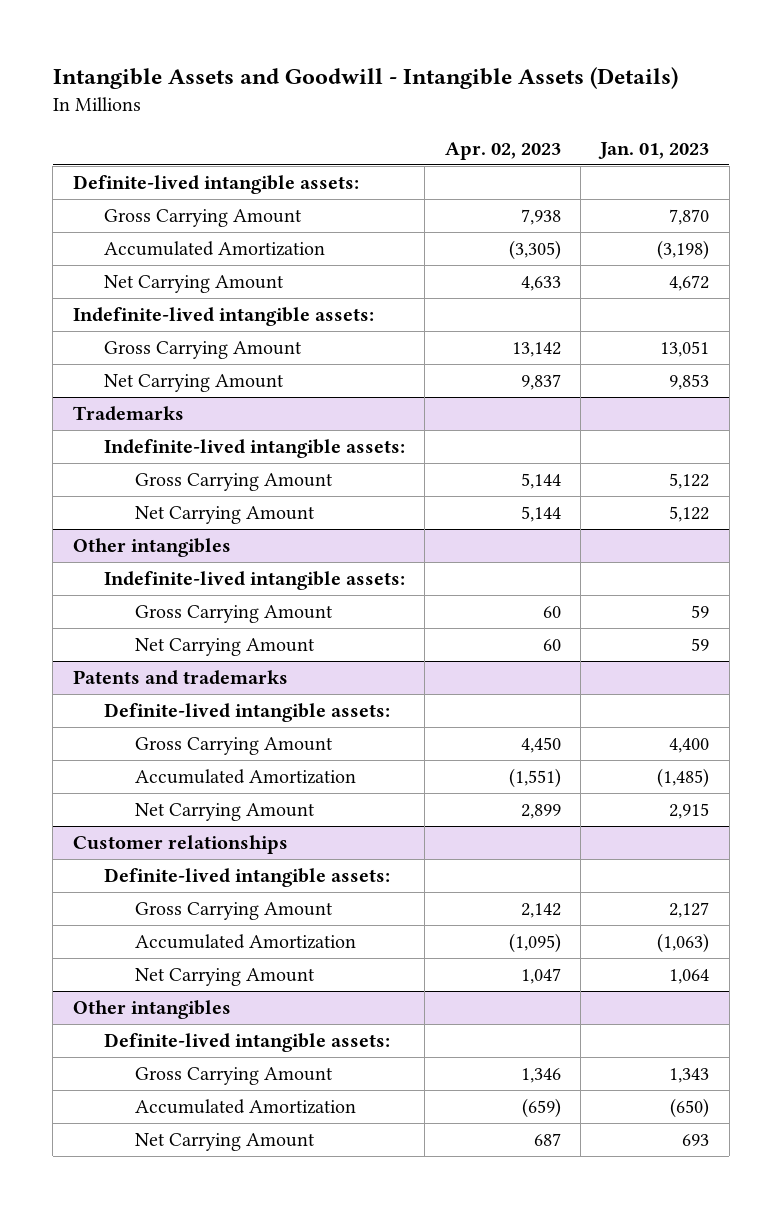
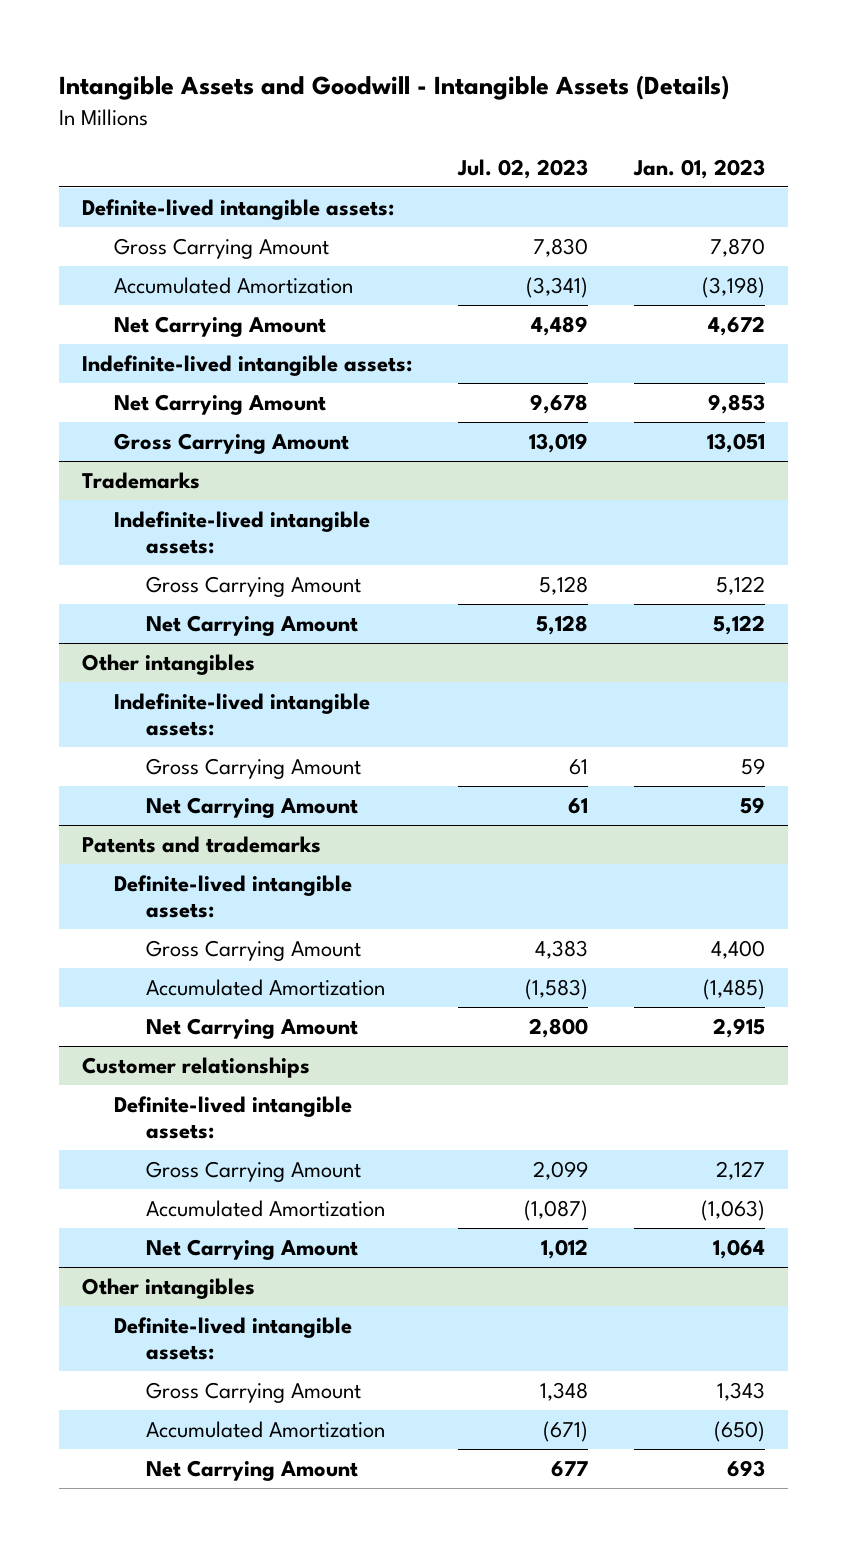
- | Apr. 02, 2023 | Jan. 01, 2023
+ | Jul. 02, 2023 | Jan. 01, 2023
moved down: Gross Carrying Amount | 13,019 | 13,051

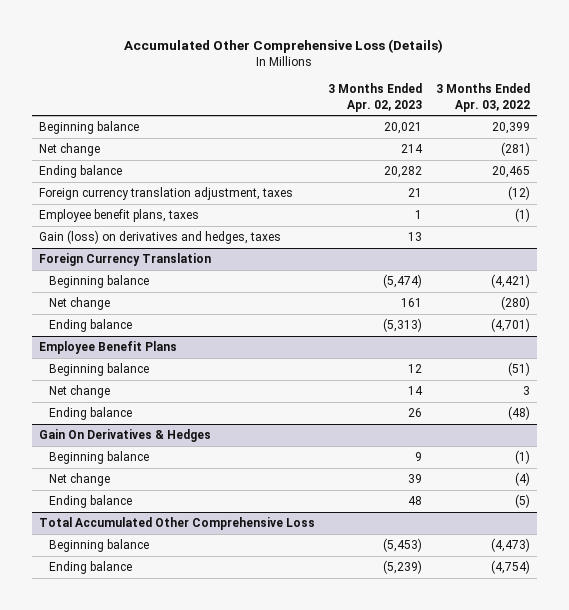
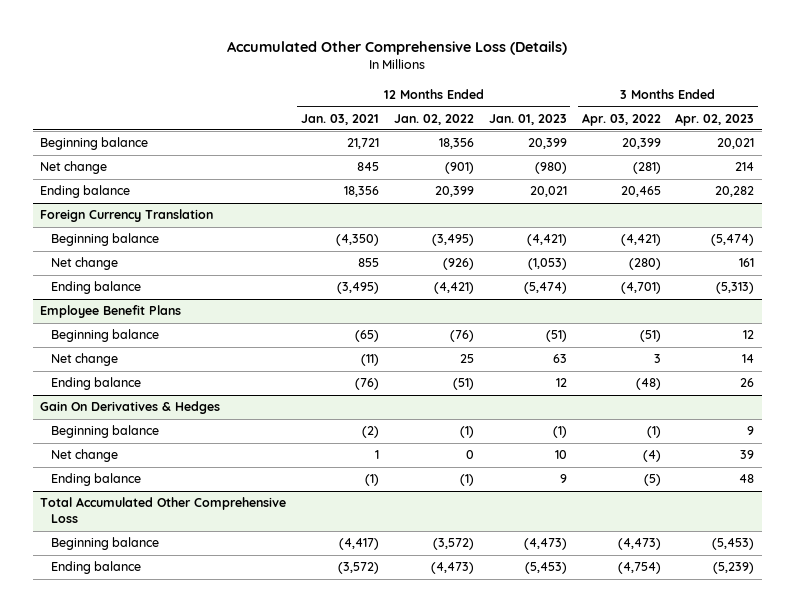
- | 3 Months Ended Apr. 02, 2023 | 3 Months Ended Apr. 03, 2022
+ | 12 Months Ended Jan. 03, 2021 | 12 Months Ended Jan. 02, 2022 | 12 Months Ended Jan. 01, 2023 | 3 Months Ended Apr. 03, 2022 | 3 Months Ended Apr. 02, 2023
- Foreign currency translation adjustment, taxes | 21 | (12)
- Employee benefit plans, taxes | 1 | (1)
- Gain (loss) on derivatives and hedges, taxes | 13 |

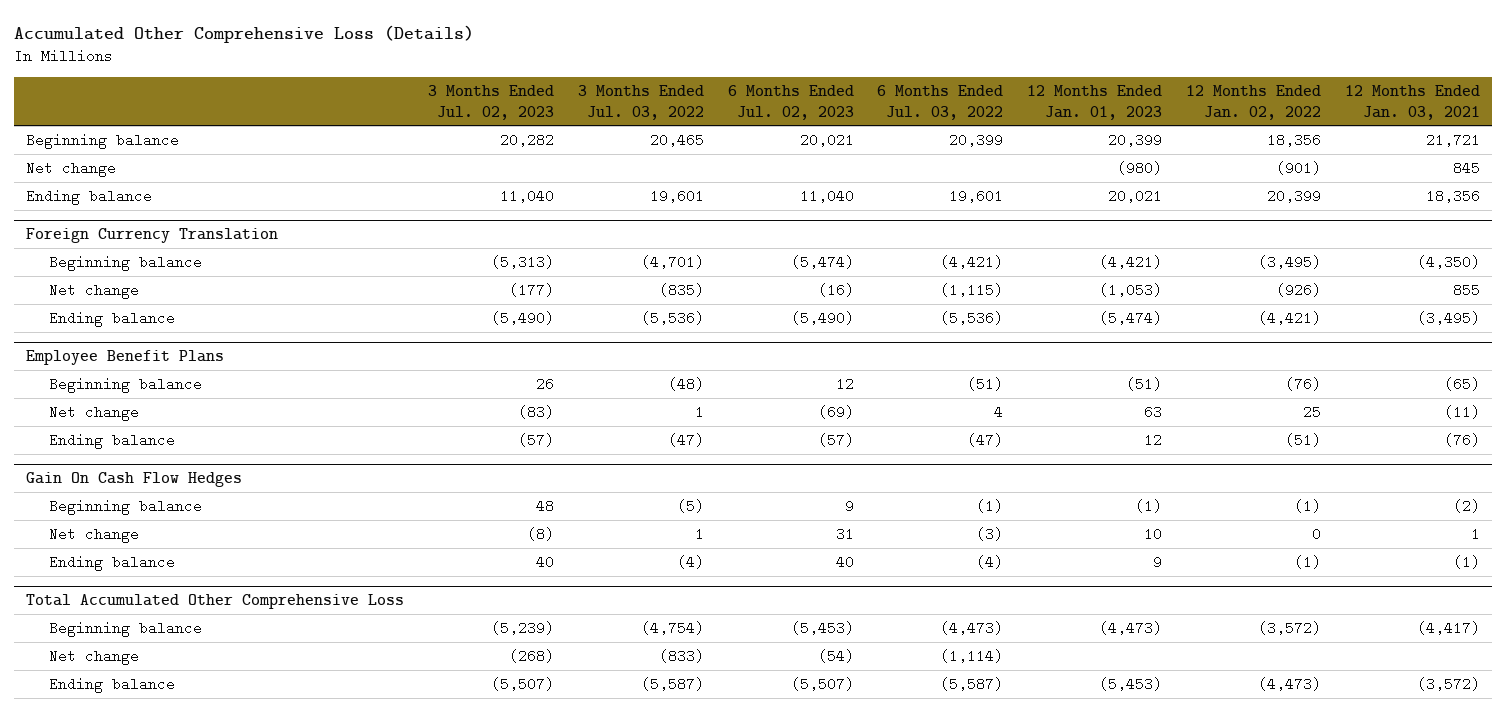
- | 12 Months Ended Jan. 03, 2021 | 12 Months Ended Jan. 02, 2022 | 12 Months Ended Jan. 01, 2023 | 3 Months Ended Apr. 03, 2022 | 3 Months Ended Apr. 02, 2023
+ | 3 Months Ended Jul. 02, 2023 | 3 Months Ended Jul. 03, 2022 | 6 Months Ended Jul. 02, 2023 | 6 Months Ended Jul. 03, 2022 | 12 Months Ended Jan. 01, 2023 | 12 Months Ended Jan. 02, 2022 | 12 Months Ended Jan. 03, 2021
- Gain On Derivatives & Hedges
+ Gain On Cash Flow Hedges
@ Total Accumulated Other Comprehensive Loss
+ Net change | (268) | (833) | (54) | (1,114) | | |

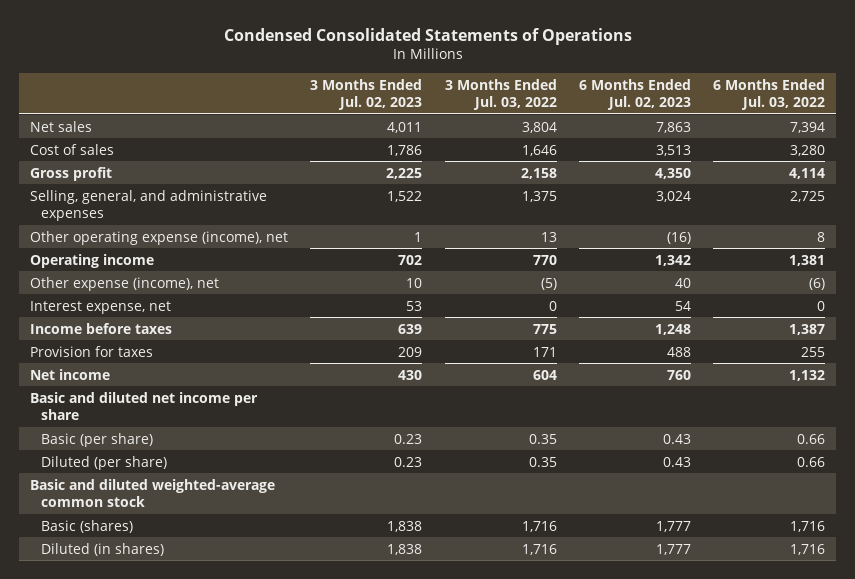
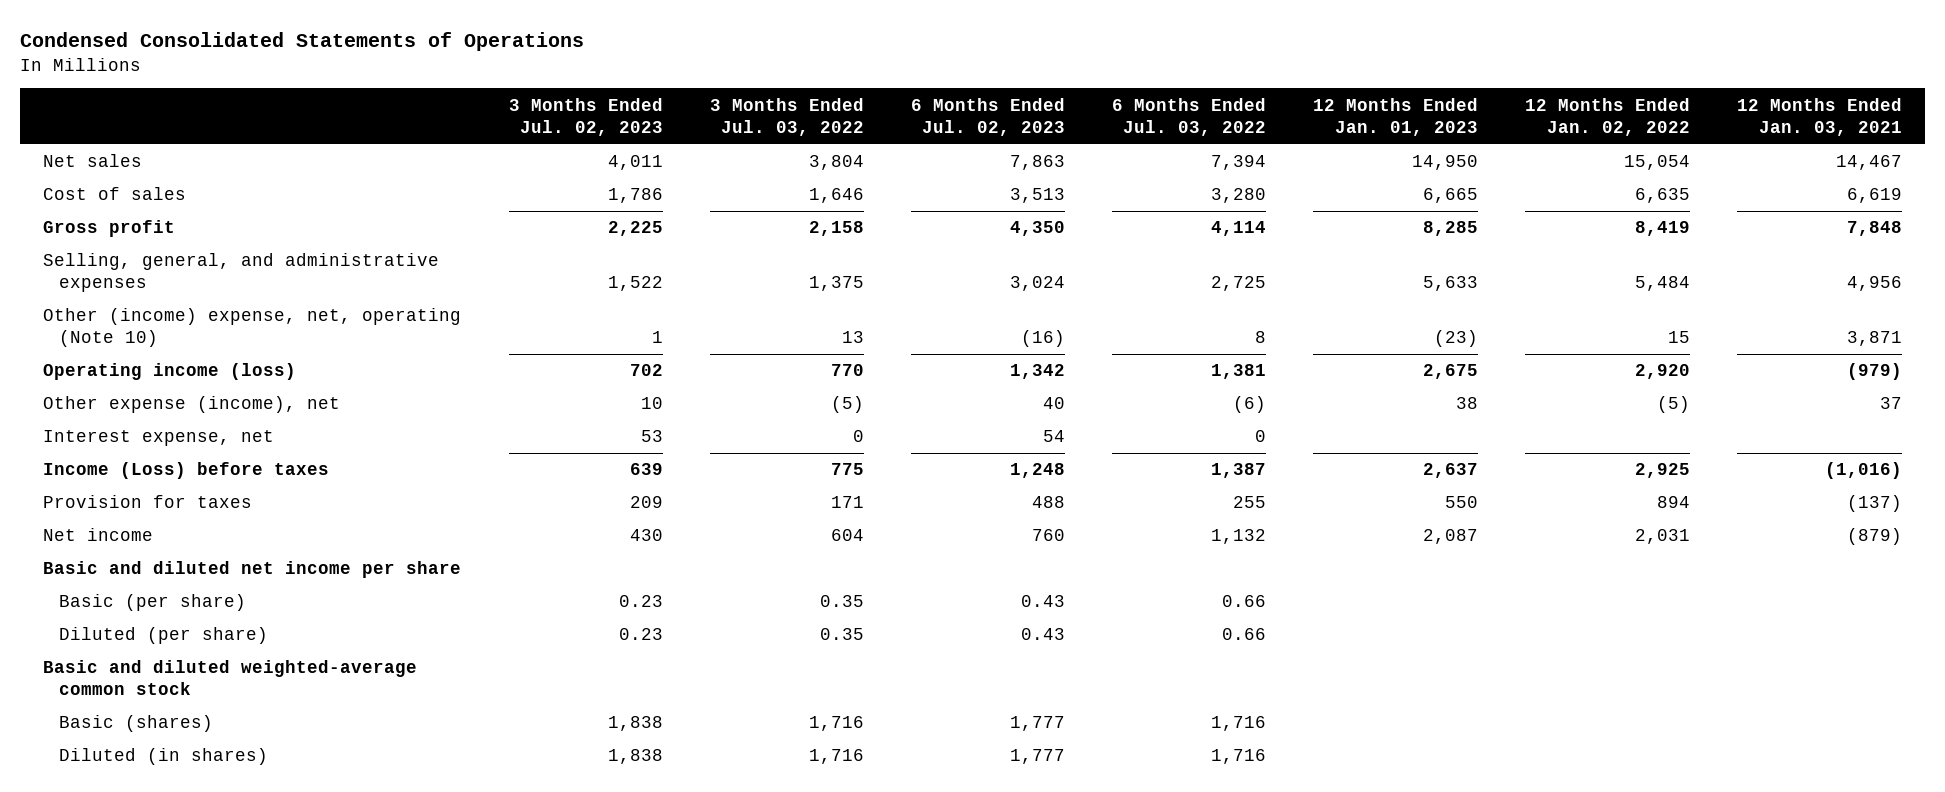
- | 3 Months Ended Jul. 02, 2023 | 3 Months Ended Jul. 03, 2022 | 6 Months Ended Jul. 02, 2023 | 6 Months Ended Jul. 03, 2022
+ | 3 Months Ended Jul. 02, 2023 | 3 Months Ended Jul. 03, 2022 | 6 Months Ended Jul. 02, 2023 | 6 Months Ended Jul. 03, 2022 | 12 Months Ended Jan. 01, 2023 | 12 Months Ended Jan. 02, 2022 | 12 Months Ended Jan. 03, 2021
- Other operating expense (income), net | 1 | 13 | (16) | 8
- Operating income | 702 | 770 | 1,342 | 1,381
+ Other (income) expense, net, operating (Note 10) | 1 | 13 | (16) | 8 | (23) | 15 | 3,871
+ Operating income (loss) | 702 | 770 | 1,342 | 1,381 | 2,675 | 2,920 | (979)
- Income before taxes | 639 | 775 | 1,248 | 1,387
+ Income (Loss) before taxes | 639 | 775 | 1,248 | 1,387 | 2,637 | 2,925 | (1,016)

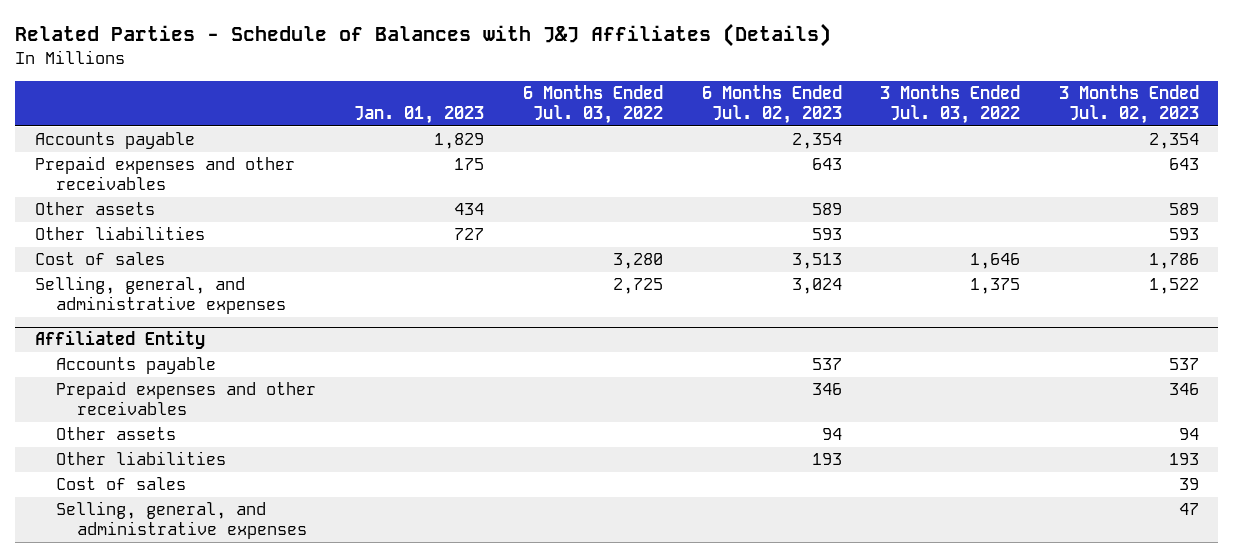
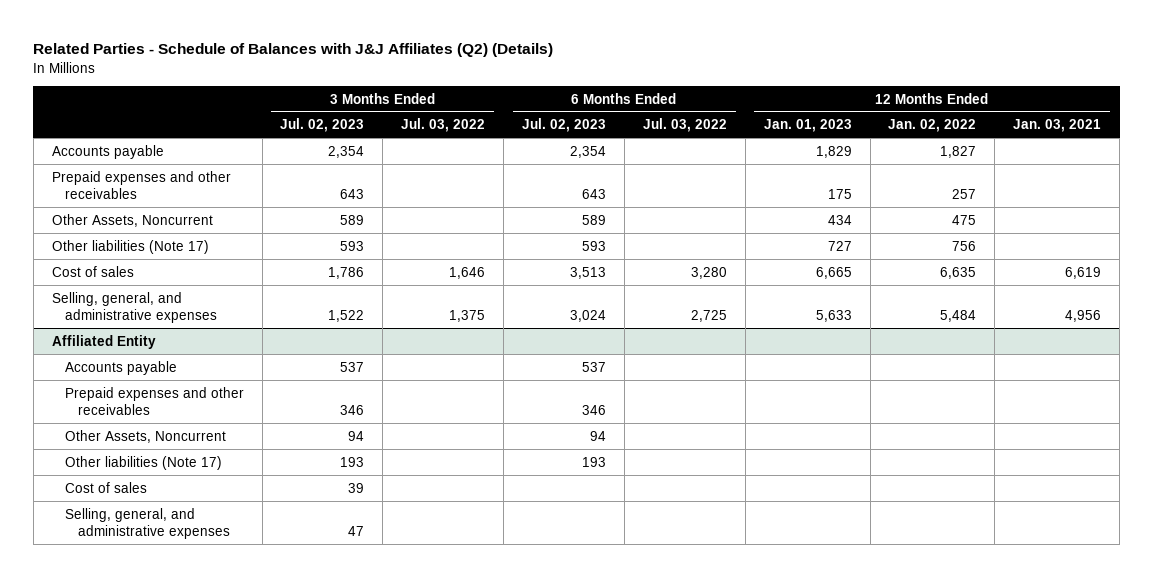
- Related Parties - Schedule of Balances with J&J Affiliates (Details)
+ Related Parties - Schedule of Balances with J&J Affiliates (Q2) (Details)
- | Jan. 01, 2023 | 6 Months Ended Jul. 03, 2022 | 6 Months Ended Jul. 02, 2023 | 3 Months Ended Jul. 03, 2022 | 3 Months Ended Jul. 02, 2023
+ | 3 Months Ended Jul. 02, 2023 | 3 Months Ended Jul. 03, 2022 | 6 Months Ended Jul. 02, 2023 | 6 Months Ended Jul. 03, 2022 | 12 Months Ended Jan. 01, 2023 | 12 Months Ended Jan. 02, 2022 | 12 Months Ended Jan. 03, 2021
- Other assets | 434 | | 589 | | 589
- Other liabilities | 727 | | 593 | | 593
+ Other Assets, Noncurrent | 589 | | 589 | | 434 | 475 |
+ Other liabilities (Note 17) | 593 | | 593 | | 727 | 756 |
@ Affiliated Entity
- Other assets | | | 94 | | 94
- Other liabilities | | | 193 | | 193
+ Other Assets, Noncurrent | 94 | | 94 | | | |
+ Other liabilities (Note 17) | 193 | | 193 | | | |

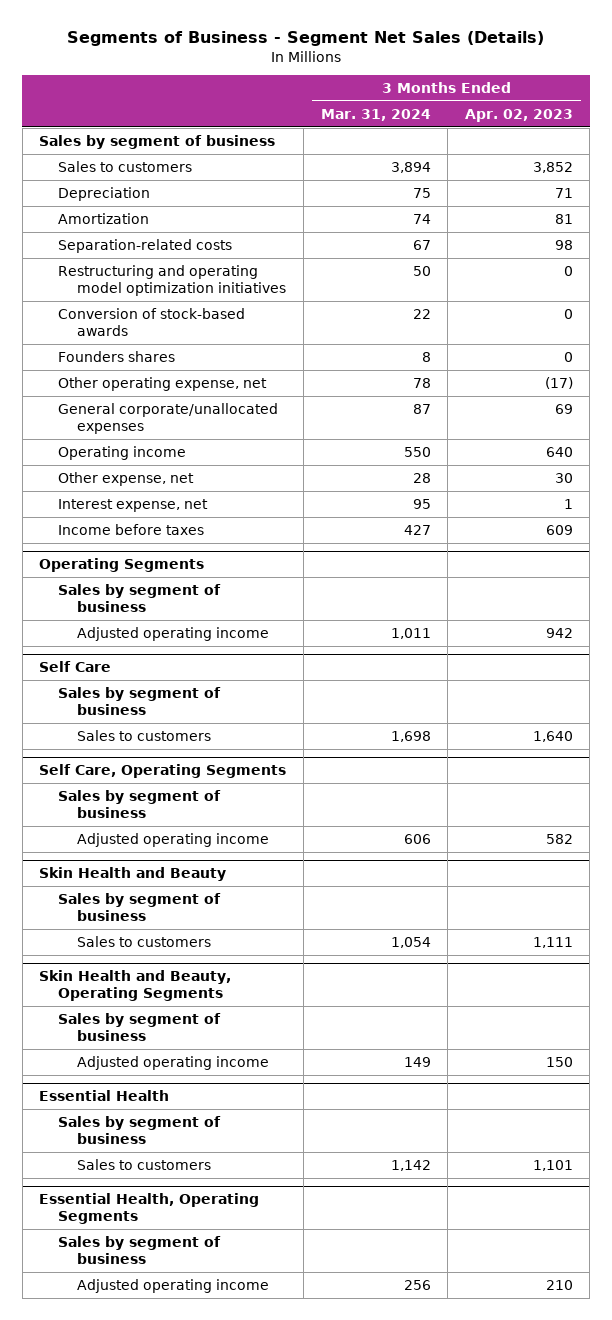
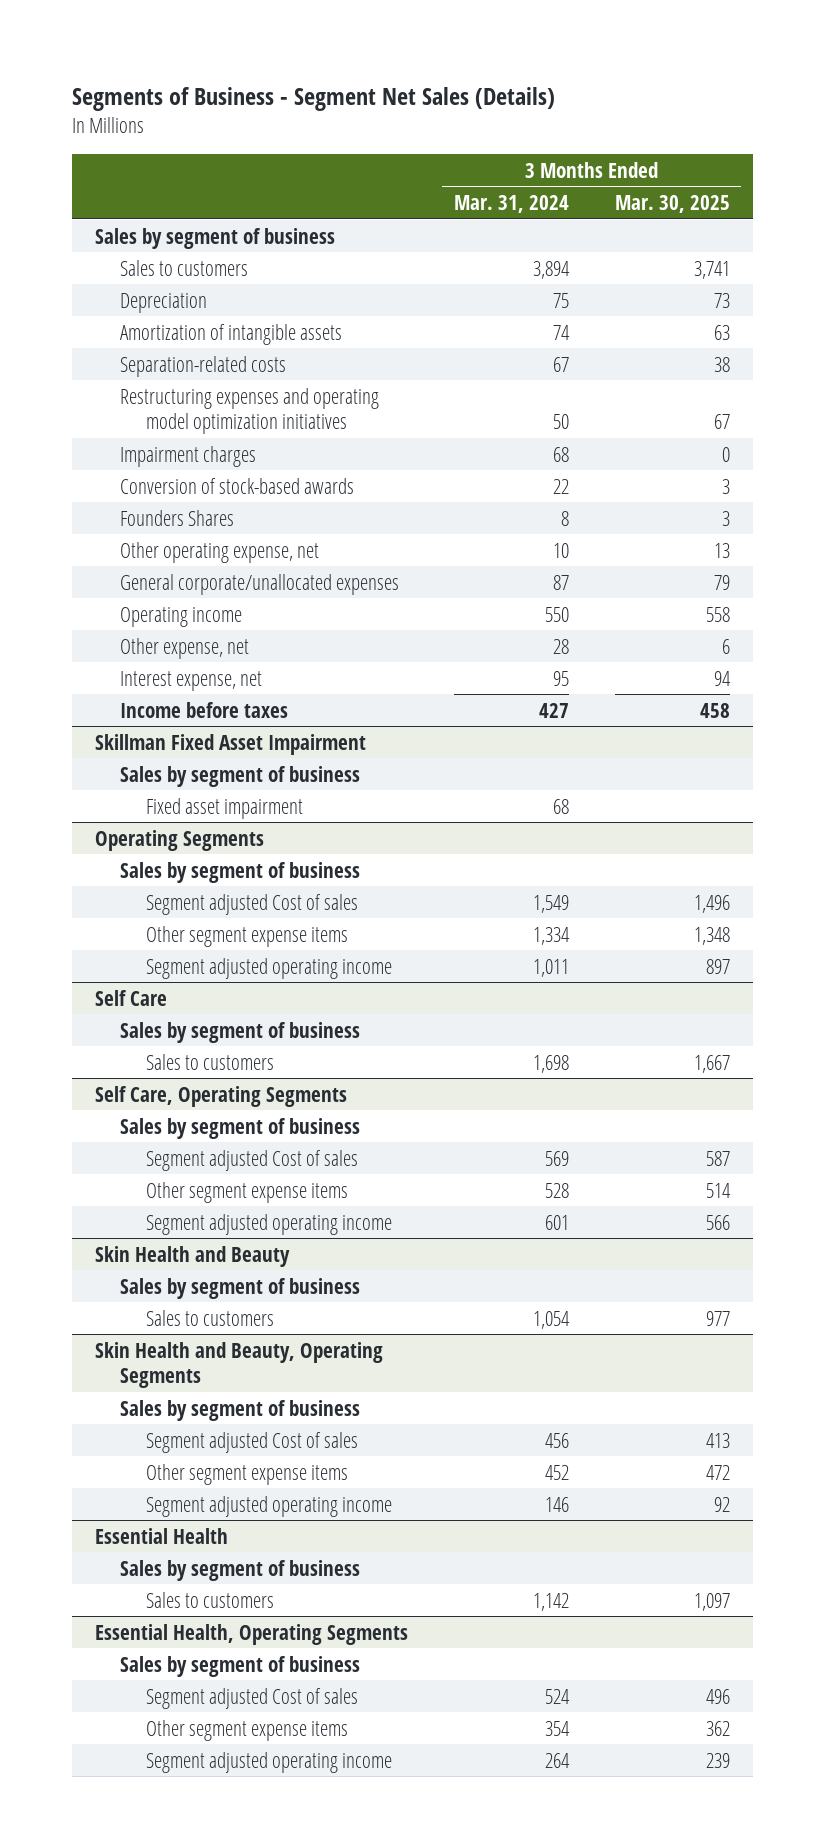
- | 3 Months Ended Mar. 31, 2024 | 3 Months Ended Apr. 02, 2023
+ | 3 Months Ended Mar. 31, 2024 | 3 Months Ended Mar. 30, 2025
- Amortization | 74 | 81
+ Amortization of intangible assets | 74 | 63
- Restructuring and operating model optimization initiatives | 50 | 0
+ Restructuring expenses and operating model optimization initiatives | 50 | 67
+ Impairment charges | 68 | 0
- Founders shares | 8 | 0
- Other operating expense, net | 78 | (17)
+ Founders Shares | 8 | 3
+ Other operating expense, net | 10 | 13
+ Skillman Fixed Asset Impairment
+ Sales by segment of business
+ Fixed asset impairment | 68 |
@ Operating Segments
- Adjusted operating income | 1,011 | 942
+ Segment adjusted Cost of sales | 1,549 | 1,496
+ Other segment expense items | 1,334 | 1,348
+ Segment adjusted operating income | 1,011 | 897
@ Self Care, Operating Segments
- Adjusted operating income | 606 | 582
+ Segment adjusted Cost of sales | 569 | 587
+ Other segment expense items | 528 | 514
+ Segment adjusted operating income | 601 | 566
@ Skin Health and Beauty, Operating Segments
- Adjusted operating income | 149 | 150
+ Segment adjusted Cost of sales | 456 | 413
+ Other segment expense items | 452 | 472
+ Segment adjusted operating income | 146 | 92
@ Essential Health, Operating Segments
- Adjusted operating income | 256 | 210
+ Segment adjusted Cost of sales | 524 | 496
+ Other segment expense items | 354 | 362
+ Segment adjusted operating income | 264 | 239

